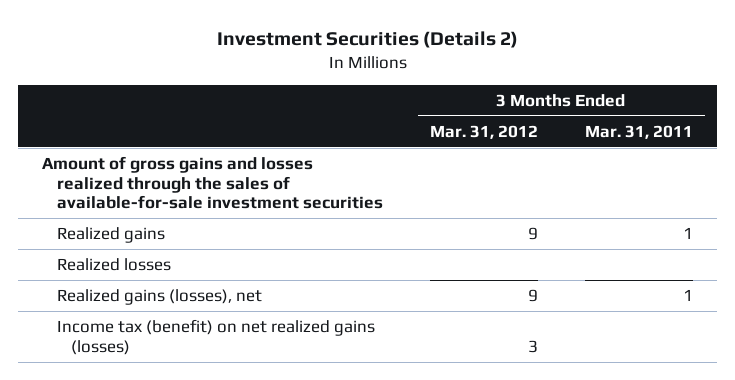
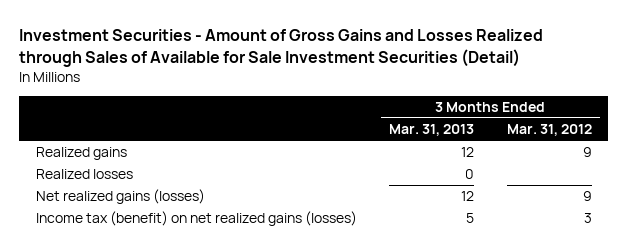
- Investment Securities (Details 2)
+ Investment Securities - Amount of Gross Gains and Losses Realized through Sales of Available for Sale Investment Securities (Detail)
- | 3 Months Ended Mar. 31, 2012 | 3 Months Ended Mar. 31, 2011
+ | 3 Months Ended Mar. 31, 2013 | 3 Months Ended Mar. 31, 2012
- Amount of gross gains and losses realized through the sales of available-for-sale investment securities
- Realized gains (losses), net | 9 | 1
+ Net realized gains (losses) | 12 | 9

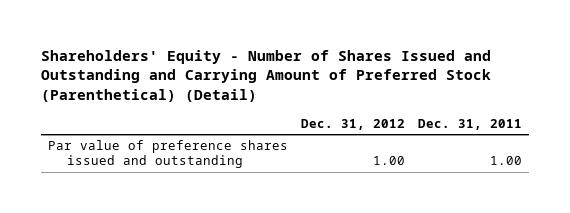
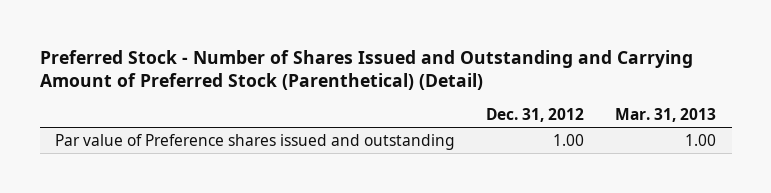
- Shareholders' Equity - Number of Shares Issued and Outstanding and Carrying Amount of Preferred Stock (Parenthetical) (Detail)
+ Preferred Stock - Number of Shares Issued and Outstanding and Carrying Amount of Preferred Stock (Parenthetical) (Detail)
- | Dec. 31, 2012 | Dec. 31, 2011
+ | Dec. 31, 2012 | Mar. 31, 2013
- Par value of preference shares issued and outstanding | 1.00 | 1.00
+ Par value of Preference shares issued and outstanding | 1.00 | 1.00

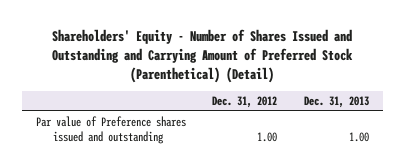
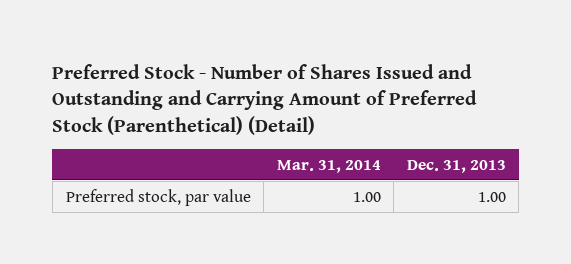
- Shareholders' Equity - Number of Shares Issued and Outstanding and Carrying Amount of Preferred Stock (Parenthetical) (Detail)
+ Preferred Stock - Number of Shares Issued and Outstanding and Carrying Amount of Preferred Stock (Parenthetical) (Detail)
- | Dec. 31, 2012 | Dec. 31, 2013
+ | Mar. 31, 2014 | Dec. 31, 2013
- Par value of Preference shares issued and outstanding | 1.00 | 1.00
+ Preferred stock, par value | 1.00 | 1.00

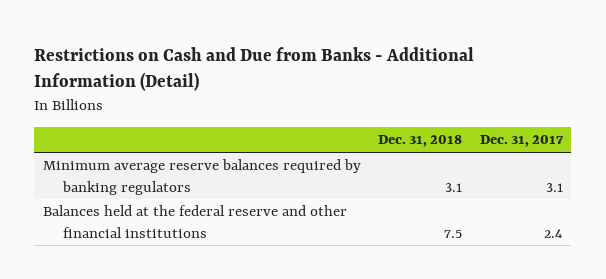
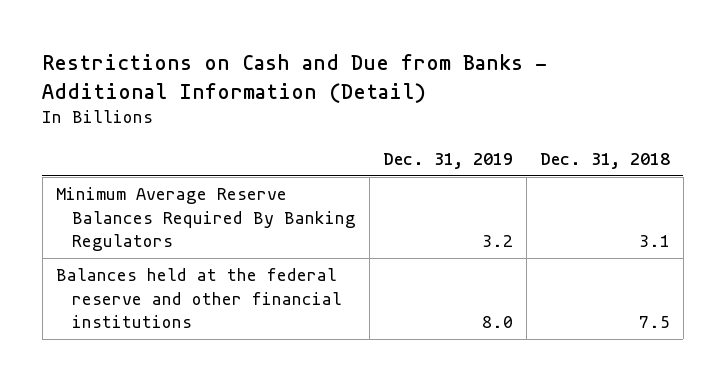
- | Dec. 31, 2018 | Dec. 31, 2017
+ | Dec. 31, 2019 | Dec. 31, 2018
- Minimum average reserve balances required by banking regulators | 3.1 | 3.1
+ Minimum Average Reserve Balances Required By Banking Regulators | 3.2 | 3.1

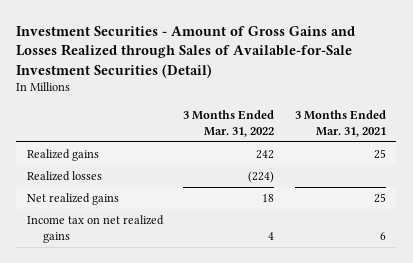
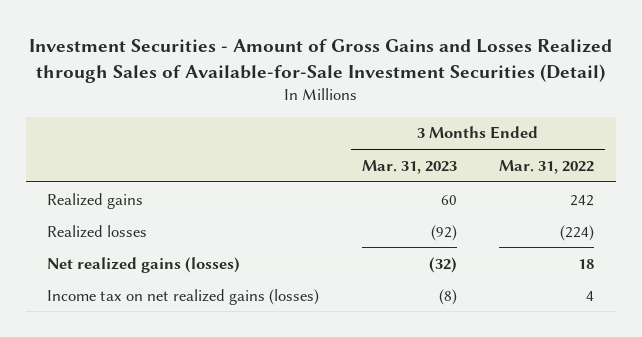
- | 3 Months Ended Mar. 31, 2022 | 3 Months Ended Mar. 31, 2021
+ | 3 Months Ended Mar. 31, 2023 | 3 Months Ended Mar. 31, 2022
- Net realized gains | 18 | 25
- Income tax on net realized gains | 4 | 6
+ Net realized gains (losses) | (32) | 18
+ Income tax on net realized gains (losses) | (8) | 4

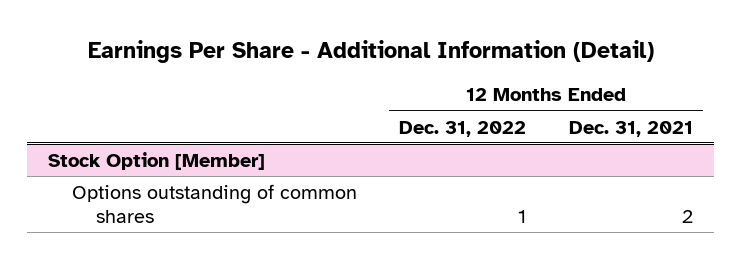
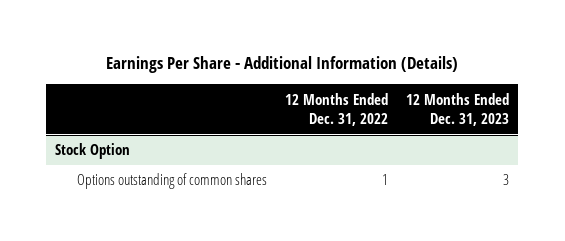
- Earnings Per Share - Additional Information (Detail)
+ Earnings Per Share - Additional Information (Details)
- | 12 Months Ended Dec. 31, 2022 | 12 Months Ended Dec. 31, 2021
+ | 12 Months Ended Dec. 31, 2022 | 12 Months Ended Dec. 31, 2023
- Stock Option [Member]
+ Stock Option

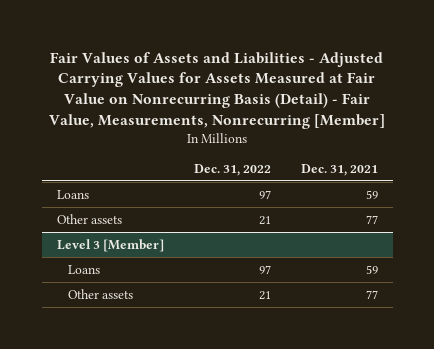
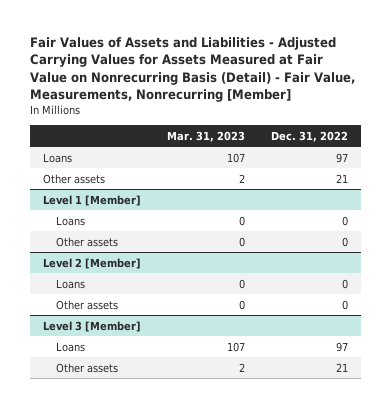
- | Dec. 31, 2022 | Dec. 31, 2021
+ | Mar. 31, 2023 | Dec. 31, 2022
+ Level 1 [Member]
+ Loans | 0 | 0
+ Other assets | 0 | 0
+ Level 2 [Member]
+ Loans | 0 | 0
+ Other assets | 0 | 0

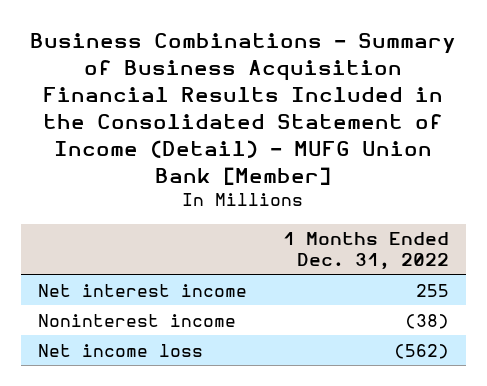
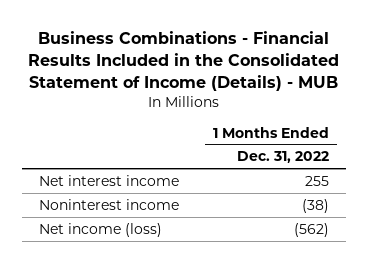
- Business Combinations - Summary of Business Acquisition Financial Results Included in the Consolidated Statement of Income (Detail) - MUFG Union Bank [Member]
+ Business Combinations - Financial Results Included in the Consolidated Statement of Income (Details) - MUB
- Net income loss | (562)
+ Net income (loss) | (562)

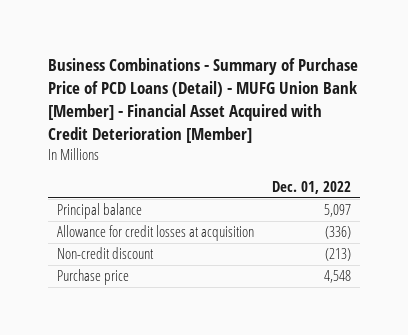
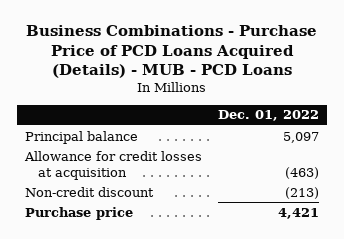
- Business Combinations - Summary of Purchase Price of PCD Loans (Detail) - MUFG Union Bank [Member] - Financial Asset Acquired with Credit Deterioration [Member]
+ Business Combinations - Purchase Price of PCD Loans Acquired (Details) - MUB - PCD Loans
- Allowance for credit losses at acquisition | (336)
+ Allowance for credit losses at acquisition | (463)
- Purchase price | 4,548
+ Purchase price | 4,421

